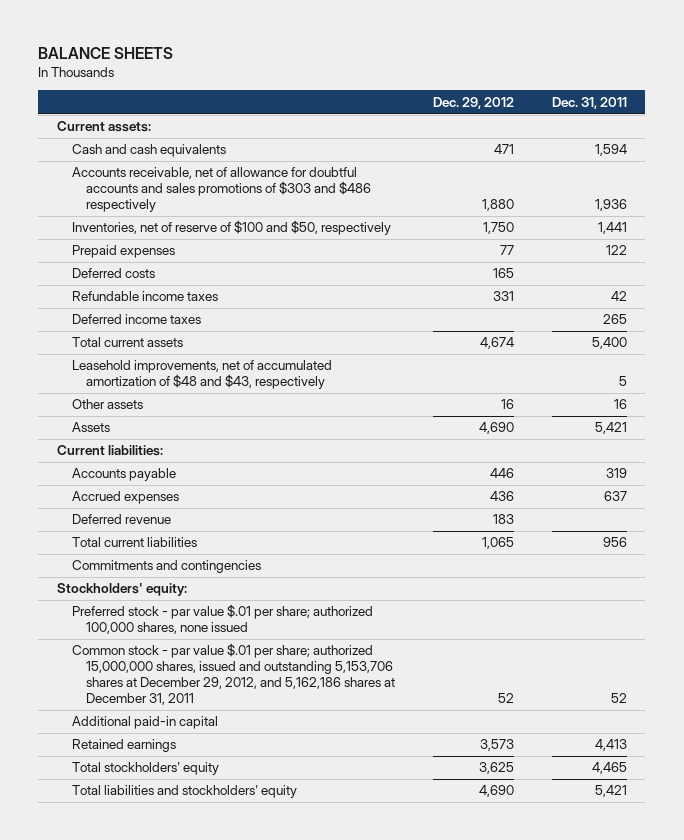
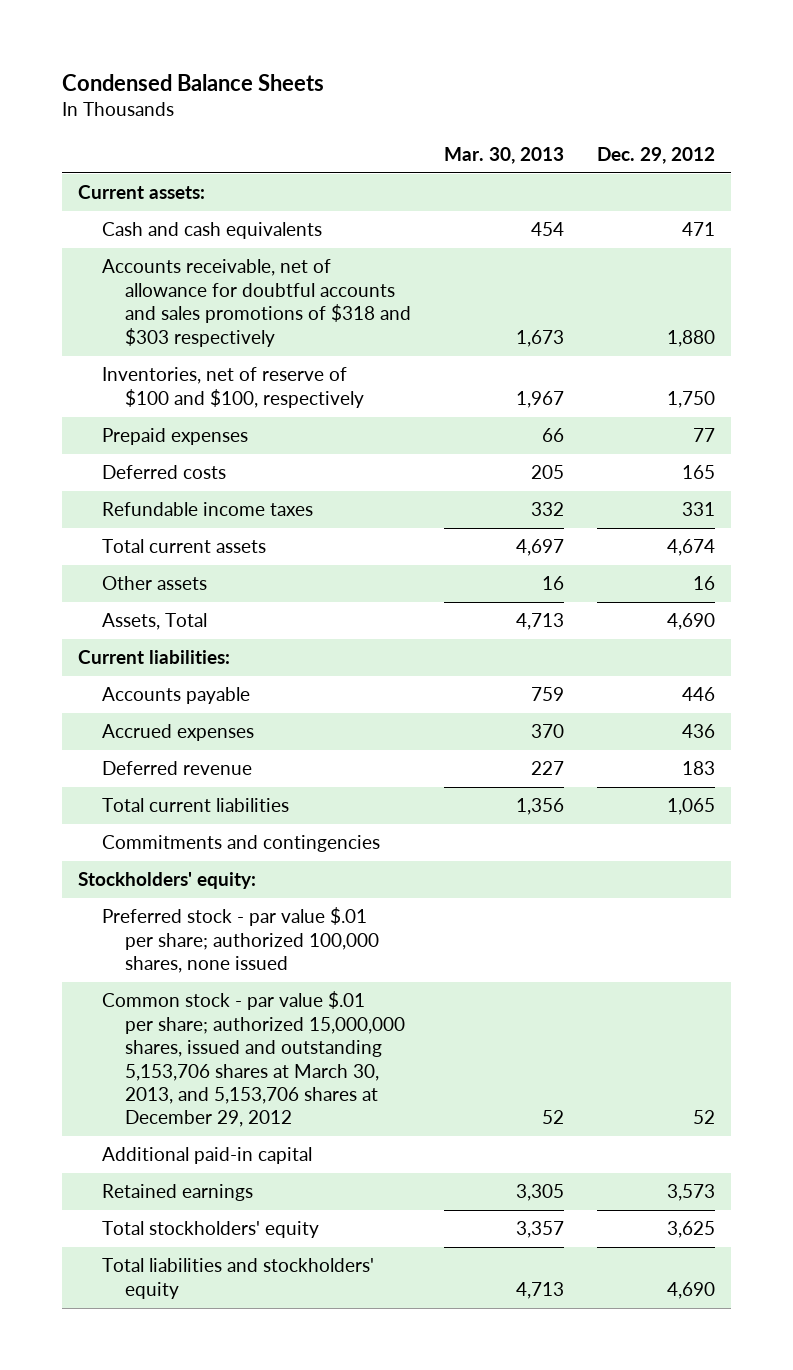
- BALANCE SHEETS
+ Condensed Balance Sheets
- | Dec. 29, 2012 | Dec. 31, 2011
+ | Mar. 30, 2013 | Dec. 29, 2012
- Accounts receivable, net of allowance for doubtful accounts and sales promotions of $303 and $486 respectively | 1,880 | 1,936
- Inventories, net of reserve of $100 and $50, respectively | 1,750 | 1,441
+ Accounts receivable, net of allowance for doubtful accounts and sales promotions of $318 and $303 respectively | 1,673 | 1,880
+ Inventories, net of reserve of $100 and $100, respectively | 1,967 | 1,750
- Deferred income taxes | | 265
- Leasehold improvements, net of accumulated amortization of $48 and $43, respectively | | 5
- Assets | 4,690 | 5,421
+ Assets, Total | 4,713 | 4,690
- Common stock - par value $.01 per share; authorized 15,000,000 shares, issued and outstanding 5,153,706 shares at December 29, 2012, and 5,162,186 shares at December 31, 2011 | 52 | 52
+ Common stock - par value $.01 per share; authorized 15,000,000 shares, issued and outstanding 5,153,706 shares at March 30, 2013, and 5,153,706 shares at December 29, 2012 | 52 | 52

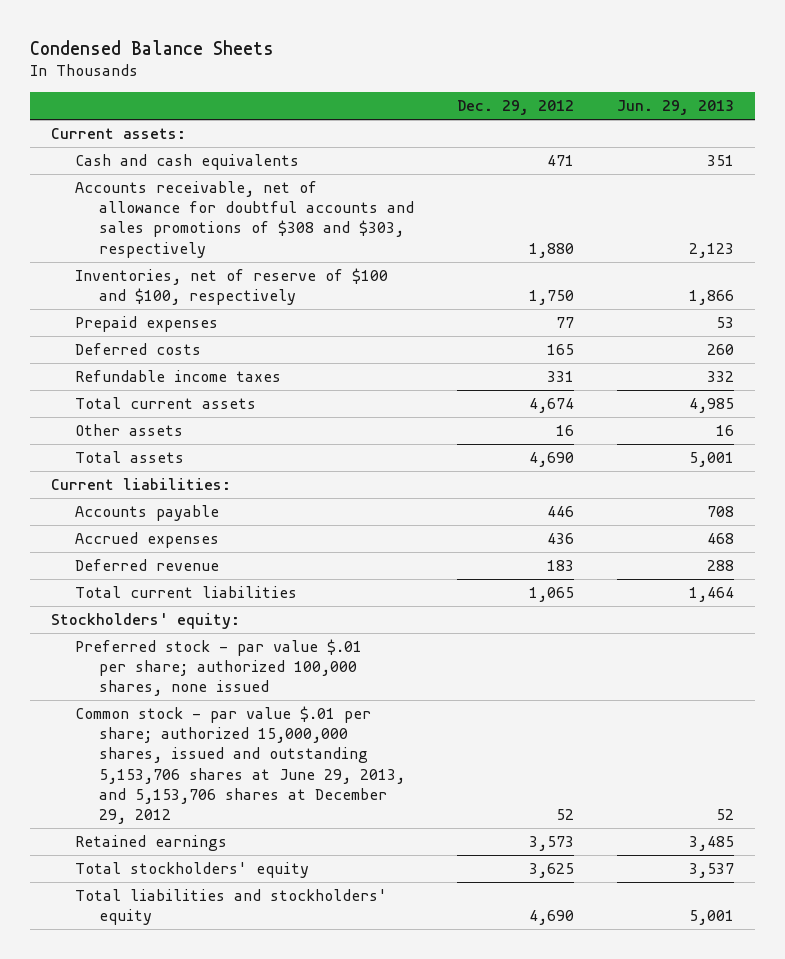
- | Mar. 30, 2013 | Dec. 29, 2012
+ | Dec. 29, 2012 | Jun. 29, 2013
- Accounts receivable, net of allowance for doubtful accounts and sales promotions of $318 and $303 respectively | 1,673 | 1,880
+ Accounts receivable, net of allowance for doubtful accounts and sales promotions of $308 and $303, respectively | 1,880 | 2,123
- Assets, Total | 4,713 | 4,690
+ Total assets | 4,690 | 5,001
- Commitments and contingencies
- Common stock - par value $.01 per share; authorized 15,000,000 shares, issued and outstanding 5,153,706 shares at March 30, 2013, and 5,153,706 shares at December 29, 2012 | 52 | 52
- Additional paid-in capital
+ Common stock - par value $.01 per share; authorized 15,000,000 shares, issued and outstanding 5,153,706 shares at June 29, 2013, and 5,153,706 shares at December 29, 2012 | 52 | 52

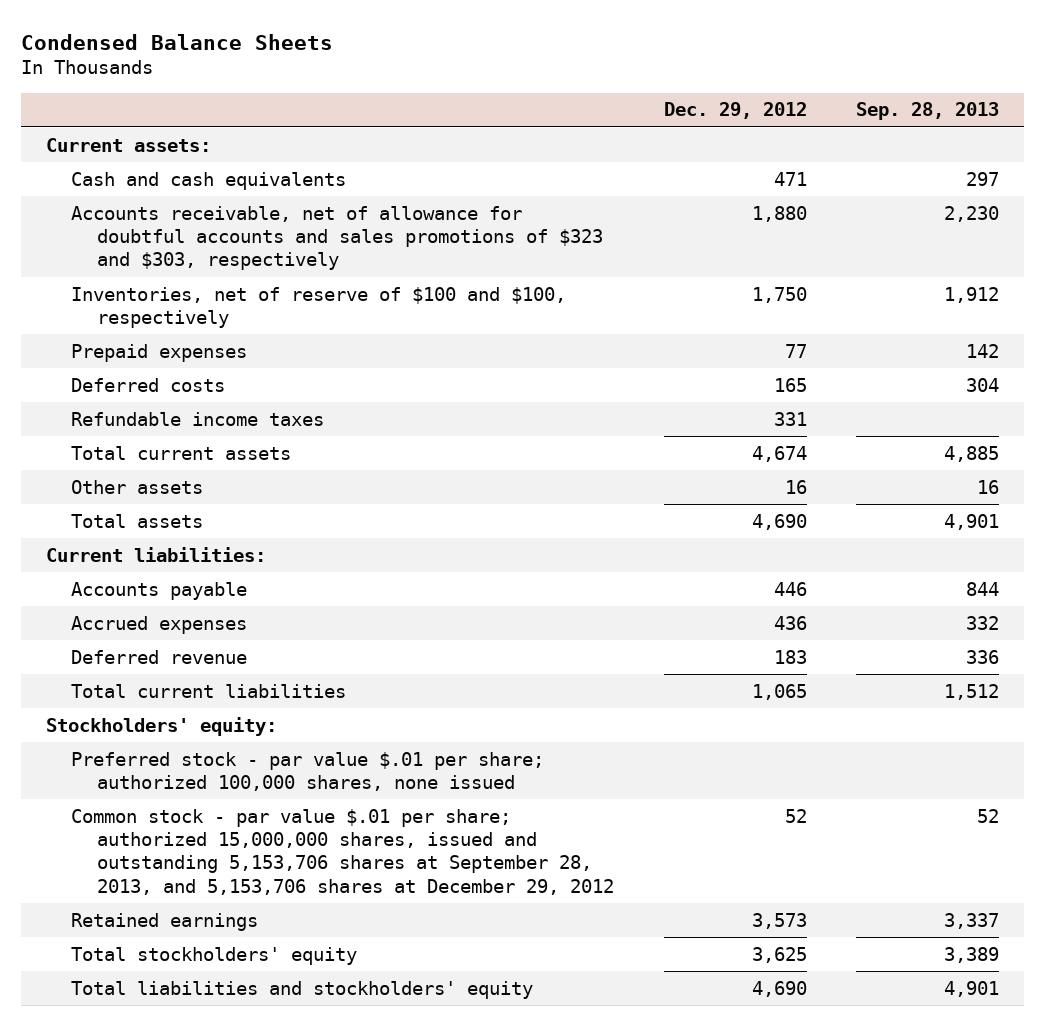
- | Dec. 29, 2012 | Jun. 29, 2013
+ | Dec. 29, 2012 | Sep. 28, 2013
- Accounts receivable, net of allowance for doubtful accounts and sales promotions of $308 and $303, respectively | 1,880 | 2,123
+ Accounts receivable, net of allowance for doubtful accounts and sales promotions of $323 and $303, respectively | 1,880 | 2,230
- Common stock - par value $.01 per share; authorized 15,000,000 shares, issued and outstanding 5,153,706 shares at June 29, 2013, and 5,153,706 shares at December 29, 2012 | 52 | 52
+ Common stock - par value $.01 per share; authorized 15,000,000 shares, issued and outstanding 5,153,706 shares at September 28, 2013, and 5,153,706 shares at December 29, 2012 | 52 | 52

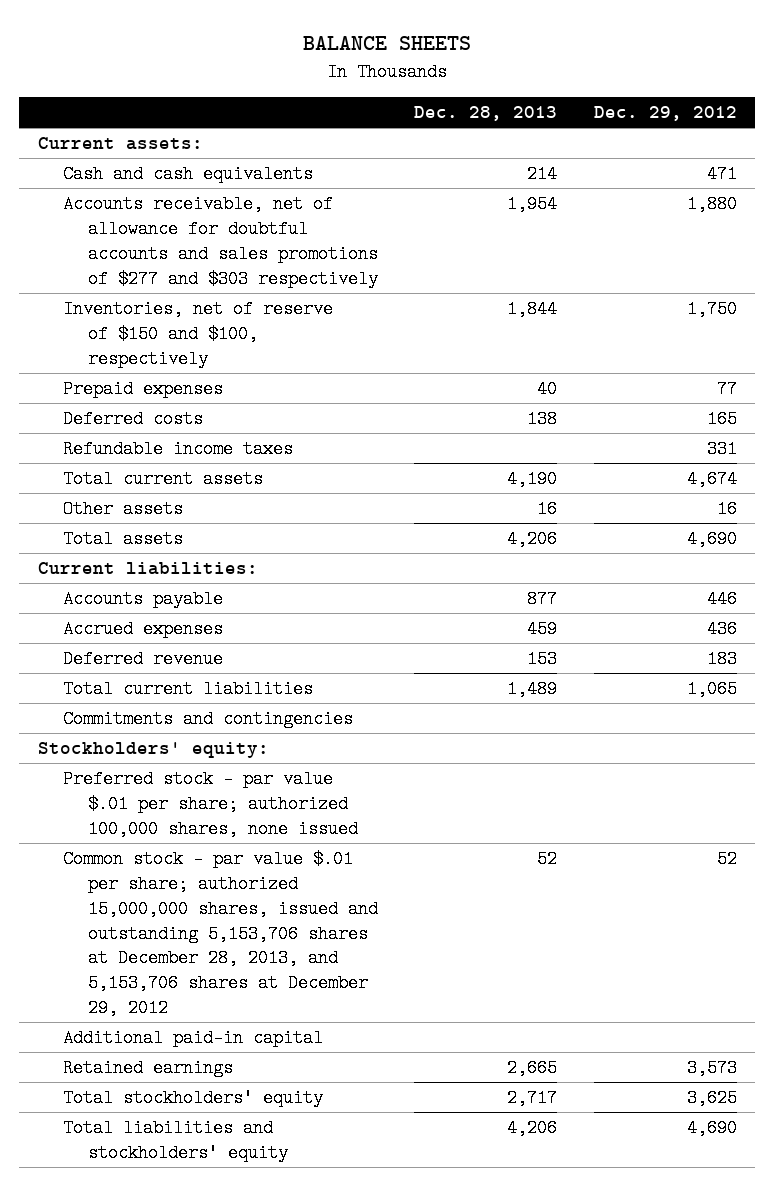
- Condensed Balance Sheets
+ BALANCE SHEETS
- | Dec. 29, 2012 | Sep. 28, 2013
+ | Dec. 28, 2013 | Dec. 29, 2012
- Accounts receivable, net of allowance for doubtful accounts and sales promotions of $323 and $303, respectively | 1,880 | 2,230
- Inventories, net of reserve of $100 and $100, respectively | 1,750 | 1,912
+ Accounts receivable, net of allowance for doubtful accounts and sales promotions of $277 and $303 respectively | 1,954 | 1,880
+ Inventories, net of reserve of $150 and $100, respectively | 1,844 | 1,750
+ Commitments and contingencies
- Common stock - par value $.01 per share; authorized 15,000,000 shares, issued and outstanding 5,153,706 shares at September 28, 2013, and 5,153,706 shares at December 29, 2012 | 52 | 52
+ Common stock - par value $.01 per share; authorized 15,000,000 shares, issued and outstanding 5,153,706 shares at December 28, 2013, and 5,153,706 shares at December 29, 2012 | 52 | 52
+ Additional paid-in capital

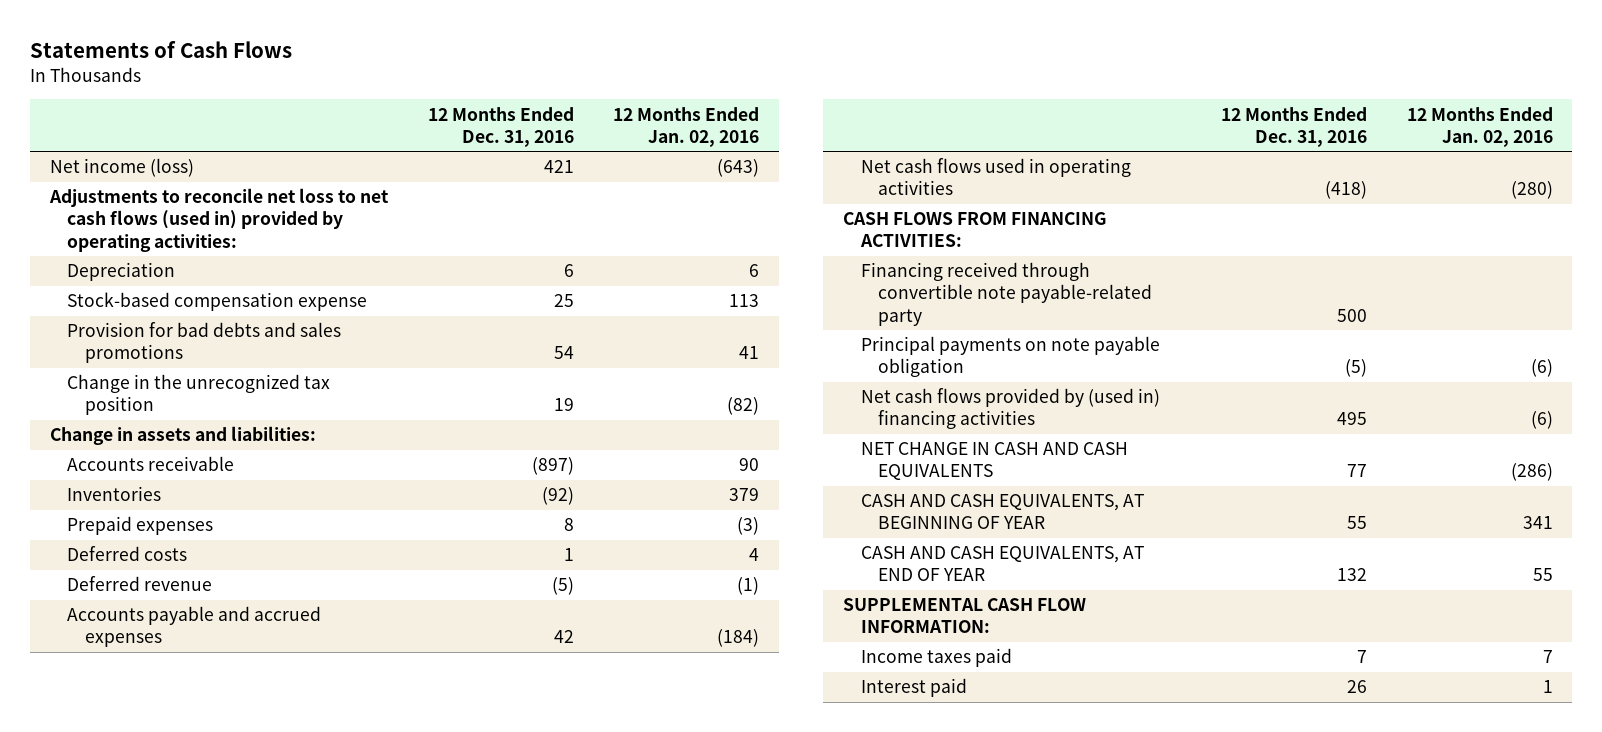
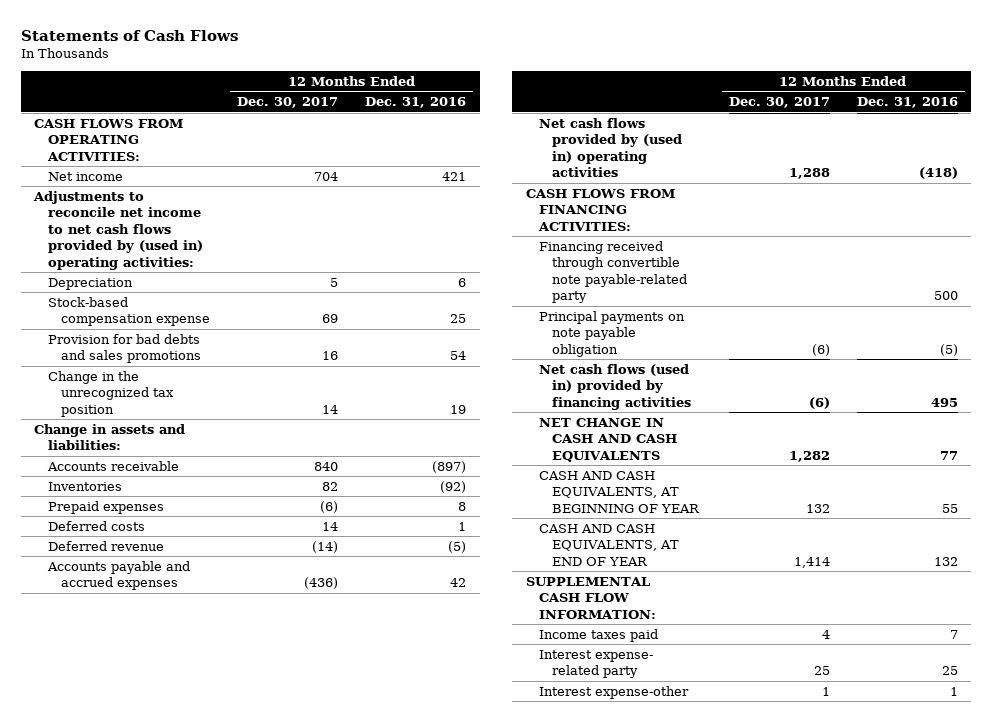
- | 12 Months Ended Dec. 31, 2016 | 12 Months Ended Jan. 02, 2016
+ | 12 Months Ended Dec. 30, 2017 | 12 Months Ended Dec. 31, 2016
- Net income (loss) | 421 | (643)
- Adjustments to reconcile net loss to net cash flows (used in) provided by operating activities:
+ CASH FLOWS FROM OPERATING ACTIVITIES:
+ Net income | 704 | 421
+ Adjustments to reconcile net income to net cash flows provided by (used in) operating activities:
- Net cash flows used in operating activities | (418) | (280)
+ Net cash flows provided by (used in) operating activities | 1,288 | (418)
- Net cash flows provided by (used in) financing activities | 495 | (6)
+ Net cash flows (used in) provided by financing activities | (6) | 495
- Interest paid | 26 | 1
+ Interest expense- related party | 25 | 25
+ Interest expense-other | 1 | 1

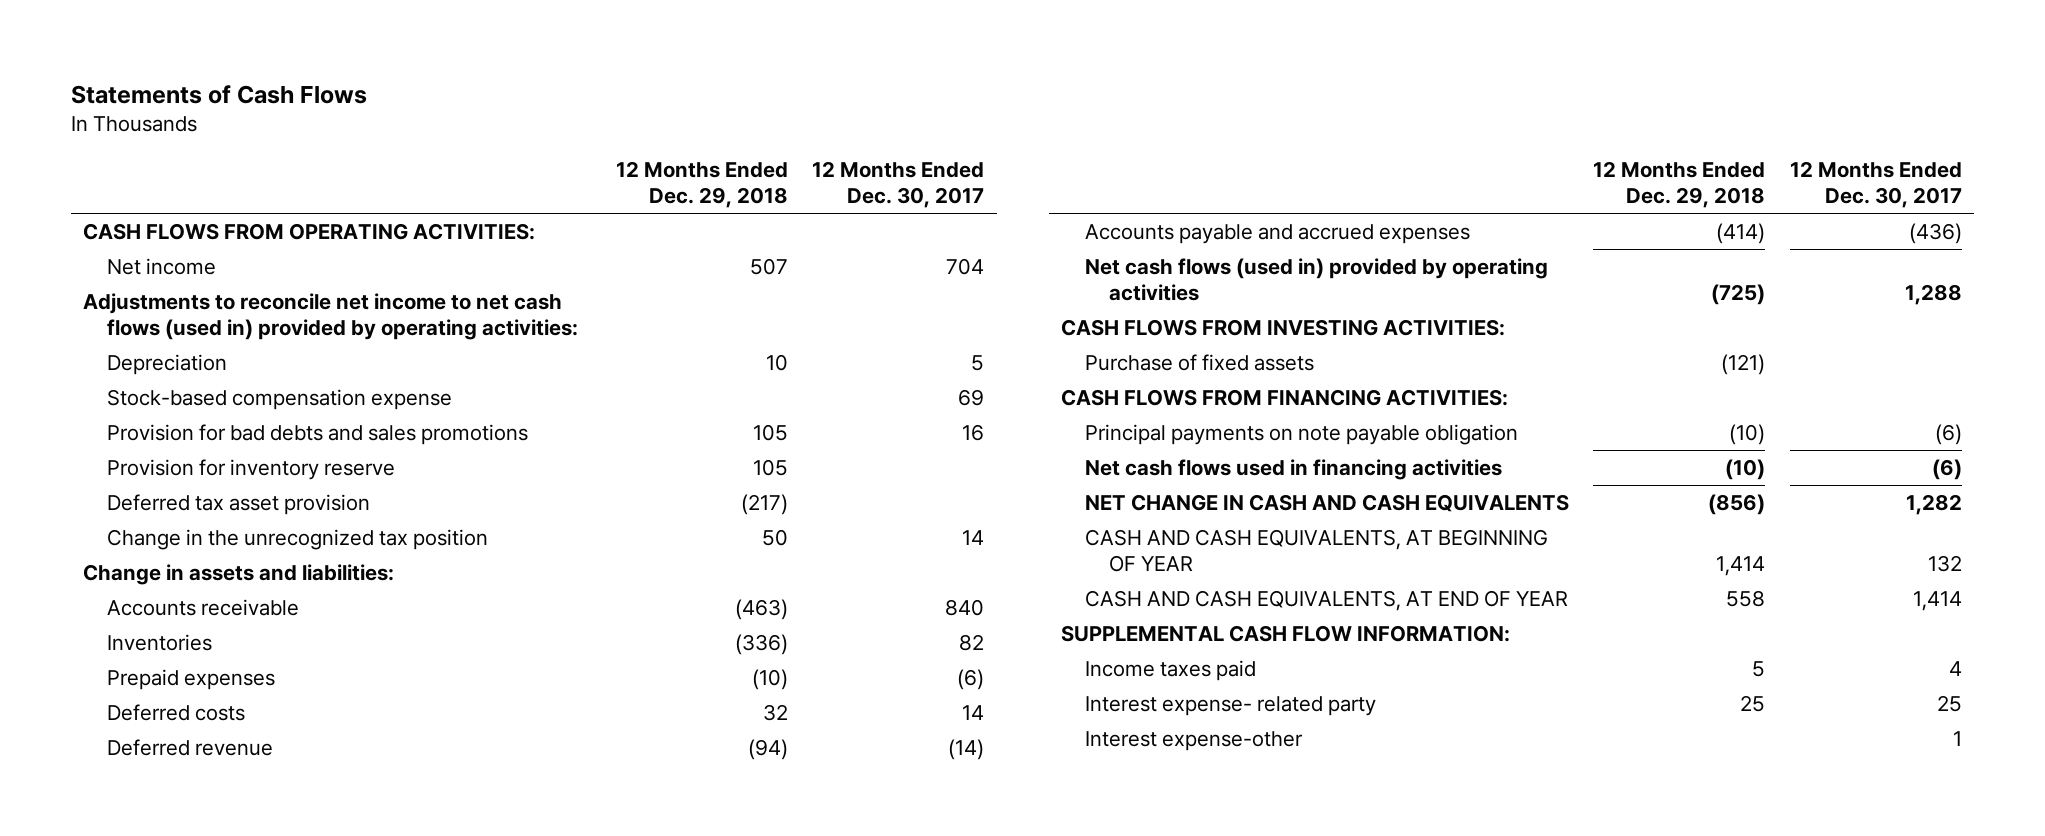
- | 12 Months Ended Dec. 30, 2017 | 12 Months Ended Dec. 31, 2016
+ | 12 Months Ended Dec. 29, 2018 | 12 Months Ended Dec. 30, 2017
- Adjustments to reconcile net income to net cash flows provided by (used in) operating activities:
+ Adjustments to reconcile net income to net cash flows (used in) provided by operating activities:
+ Provision for inventory reserve | 105 |
+ Deferred tax asset provision | (217) |
- Net cash flows provided by (used in) operating activities | 1,288 | (418)
+ Net cash flows (used in) provided by operating activities | (725) | 1,288
+ CASH FLOWS FROM INVESTING ACTIVITIES:
+ Purchase of fixed assets | (121) |
- Financing received through convertible note payable-related party | | 500
- Net cash flows (used in) provided by financing activities | (6) | 495
+ Net cash flows used in financing activities | (10) | (6)

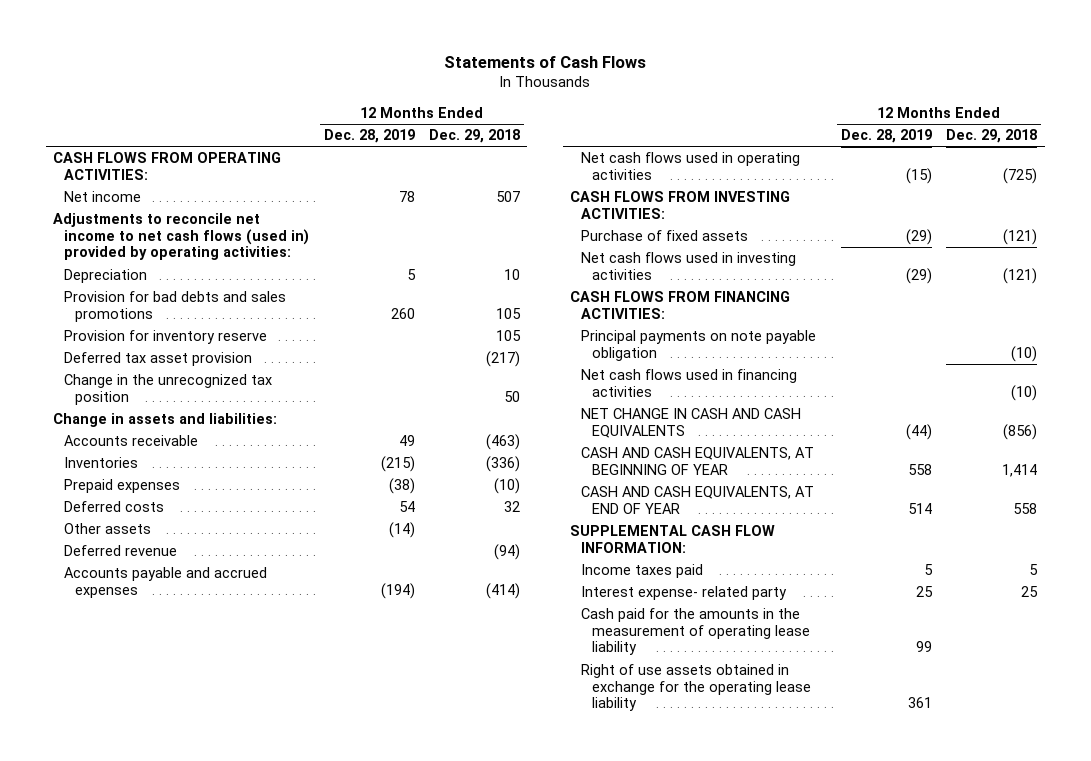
- | 12 Months Ended Dec. 29, 2018 | 12 Months Ended Dec. 30, 2017
+ | 12 Months Ended Dec. 28, 2019 | 12 Months Ended Dec. 29, 2018
- Stock-based compensation expense | | 69
+ Other assets | (14) |
- Net cash flows (used in) provided by operating activities | (725) | 1,288
+ Net cash flows used in operating activities | (15) | (725)
+ Net cash flows used in investing activities | (29) | (121)
- Interest expense-other | | 1
+ Cash paid for the amounts in the measurement of operating lease liability | 99 |
+ Right of use assets obtained in exchange for the operating lease liability | 361 |

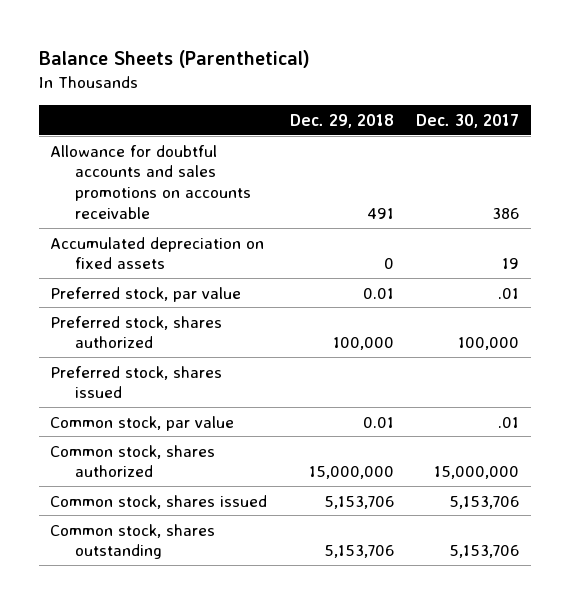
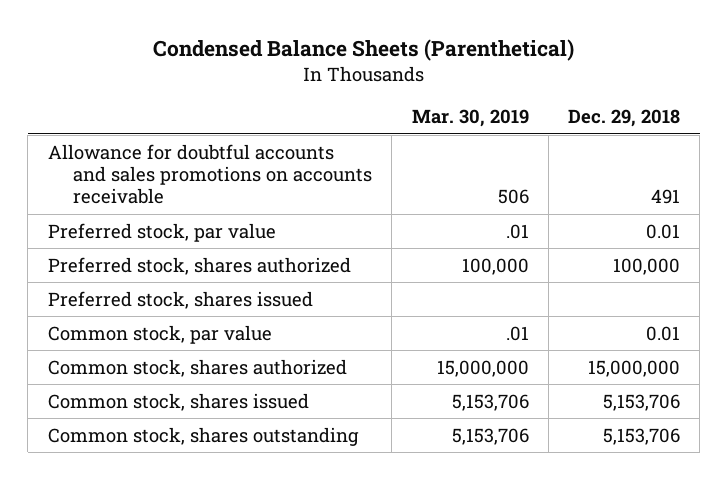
- Balance Sheets (Parenthetical)
+ Condensed Balance Sheets (Parenthetical)
- | Dec. 29, 2018 | Dec. 30, 2017
+ | Mar. 30, 2019 | Dec. 29, 2018
- Accumulated depreciation on fixed assets | 0 | 19

